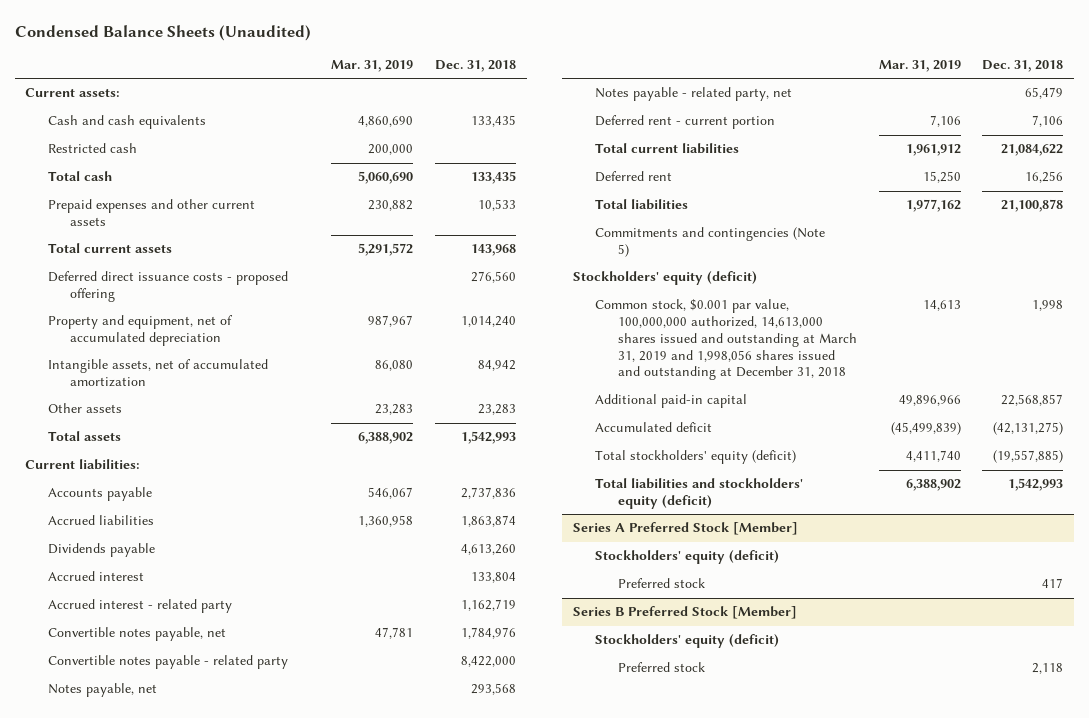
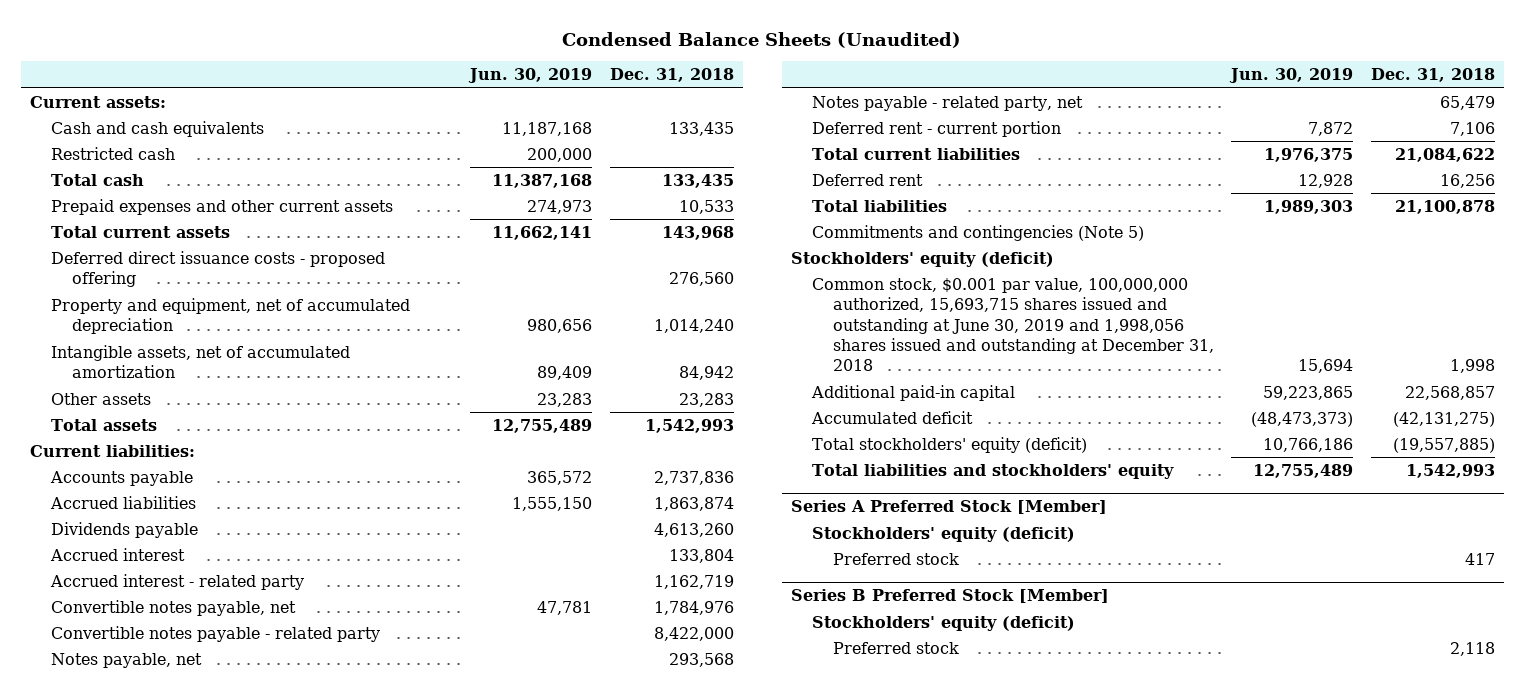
- | Mar. 31, 2019 | Dec. 31, 2018
+ | Jun. 30, 2019 | Dec. 31, 2018
- Common stock, $0.001 par value, 100,000,000 authorized, 14,613,000 shares issued and outstanding at March 31, 2019 and 1,998,056 shares issued and outstanding at December 31, 2018 | 14,613 | 1,998
+ Common stock, $0.001 par value, 100,000,000 authorized, 15,693,715 shares issued and outstanding at June 30, 2019 and 1,998,056 shares issued and outstanding at December 31, 2018 | 15,694 | 1,998
- Total liabilities and stockholders' equity (deficit) | 6,388,902 | 1,542,993
+ Total liabilities and stockholders' equity | 12,755,489 | 1,542,993

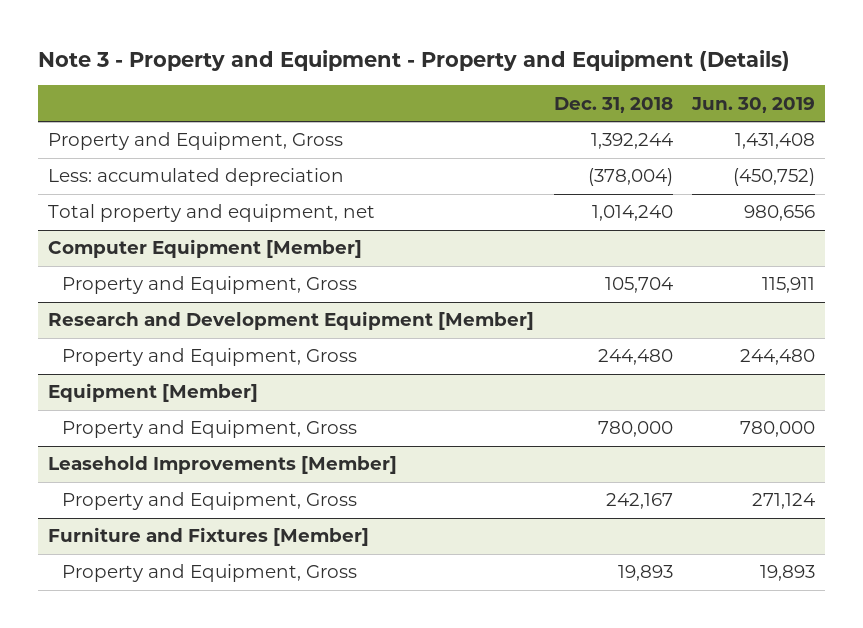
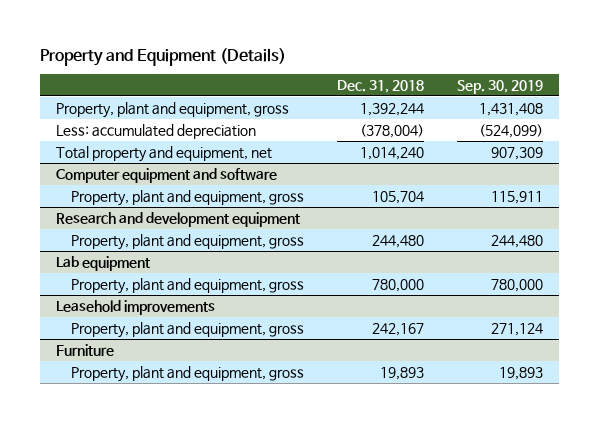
- Note 3 - Property and Equipment - Property and Equipment (Details)
+ Property and Equipment (Details)
- | Dec. 31, 2018 | Jun. 30, 2019
+ | Dec. 31, 2018 | Sep. 30, 2019
- Property and Equipment, Gross | 1,392,244 | 1,431,408
+ Property, plant and equipment, gross | 1,392,244 | 1,431,408
- Computer Equipment [Member]
- Property and Equipment, Gross | 105,704 | 115,911
- Research and Development Equipment [Member]
- Property and Equipment, Gross | 244,480 | 244,480
- Equipment [Member]
- Property and Equipment, Gross | 780,000 | 780,000
- Leasehold Improvements [Member]
- Property and Equipment, Gross | 242,167 | 271,124
- Furniture and Fixtures [Member]
- Property and Equipment, Gross | 19,893 | 19,893
+ Computer equipment and software
+ Property, plant and equipment, gross | 105,704 | 115,911
+ Research and development equipment
+ Property, plant and equipment, gross | 244,480 | 244,480
+ Lab equipment
+ Property, plant and equipment, gross | 780,000 | 780,000
+ Leasehold improvements
+ Property, plant and equipment, gross | 242,167 | 271,124
+ Furniture
+ Property, plant and equipment, gross | 19,893 | 19,893

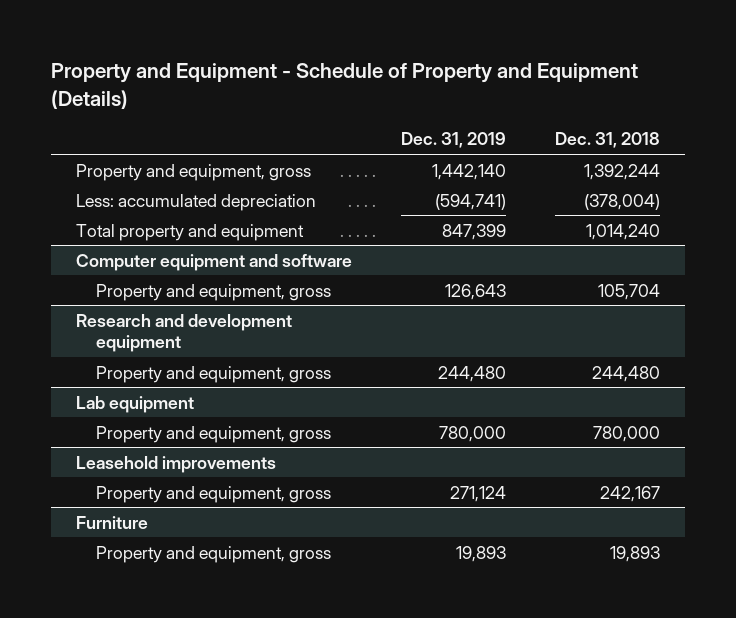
- Property and Equipment (Details)
+ Property and Equipment - Schedule of Property and Equipment (Details)
- | Dec. 31, 2018 | Sep. 30, 2019
+ | Dec. 31, 2019 | Dec. 31, 2018
- Property, plant and equipment, gross | 1,392,244 | 1,431,408
+ Property and equipment, gross | 1,442,140 | 1,392,244
- Total property and equipment, net | 1,014,240 | 907,309
+ Total property and equipment | 847,399 | 1,014,240
@ Computer equipment and software
- Property, plant and equipment, gross | 105,704 | 115,911
+ Property and equipment, gross | 126,643 | 105,704
@ Research and development equipment
- Property, plant and equipment, gross | 244,480 | 244,480
+ Property and equipment, gross | 244,480 | 244,480
@ Lab equipment
- Property, plant and equipment, gross | 780,000 | 780,000
+ Property and equipment, gross | 780,000 | 780,000
@ Leasehold improvements
- Property, plant and equipment, gross | 242,167 | 271,124
+ Property and equipment, gross | 271,124 | 242,167
@ Furniture
- Property, plant and equipment, gross | 19,893 | 19,893
+ Property and equipment, gross | 19,893 | 19,893

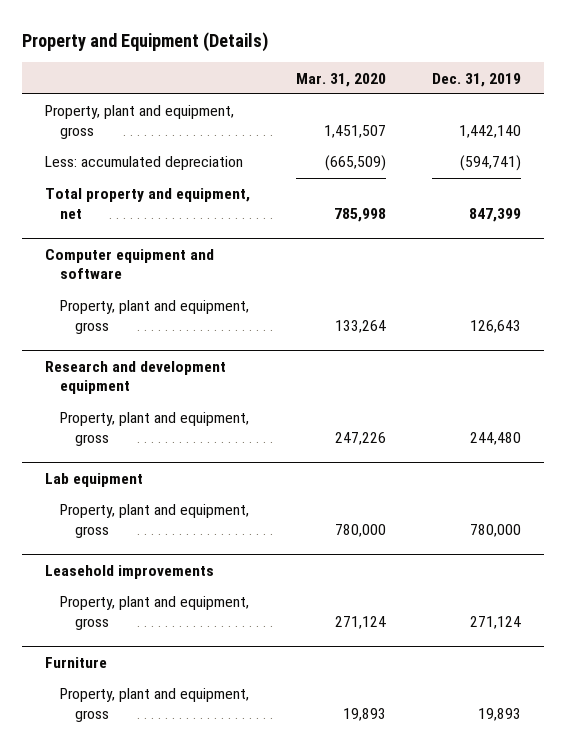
- Property and Equipment - Schedule of Property and Equipment (Details)
+ Property and Equipment (Details)
- | Dec. 31, 2019 | Dec. 31, 2018
+ | Mar. 31, 2020 | Dec. 31, 2019
- Property and equipment, gross | 1,442,140 | 1,392,244
+ Property, plant and equipment, gross | 1,451,507 | 1,442,140
- Total property and equipment | 847,399 | 1,014,240
+ Total property and equipment, net | 785,998 | 847,399
@ Computer equipment and software
- Property and equipment, gross | 126,643 | 105,704
+ Property, plant and equipment, gross | 133,264 | 126,643
@ Research and development equipment
- Property and equipment, gross | 244,480 | 244,480
+ Property, plant and equipment, gross | 247,226 | 244,480
@ Lab equipment
- Property and equipment, gross | 780,000 | 780,000
+ Property, plant and equipment, gross | 780,000 | 780,000
@ Leasehold improvements
- Property and equipment, gross | 271,124 | 242,167
+ Property, plant and equipment, gross | 271,124 | 271,124
@ Furniture
- Property and equipment, gross | 19,893 | 19,893
+ Property, plant and equipment, gross | 19,893 | 19,893

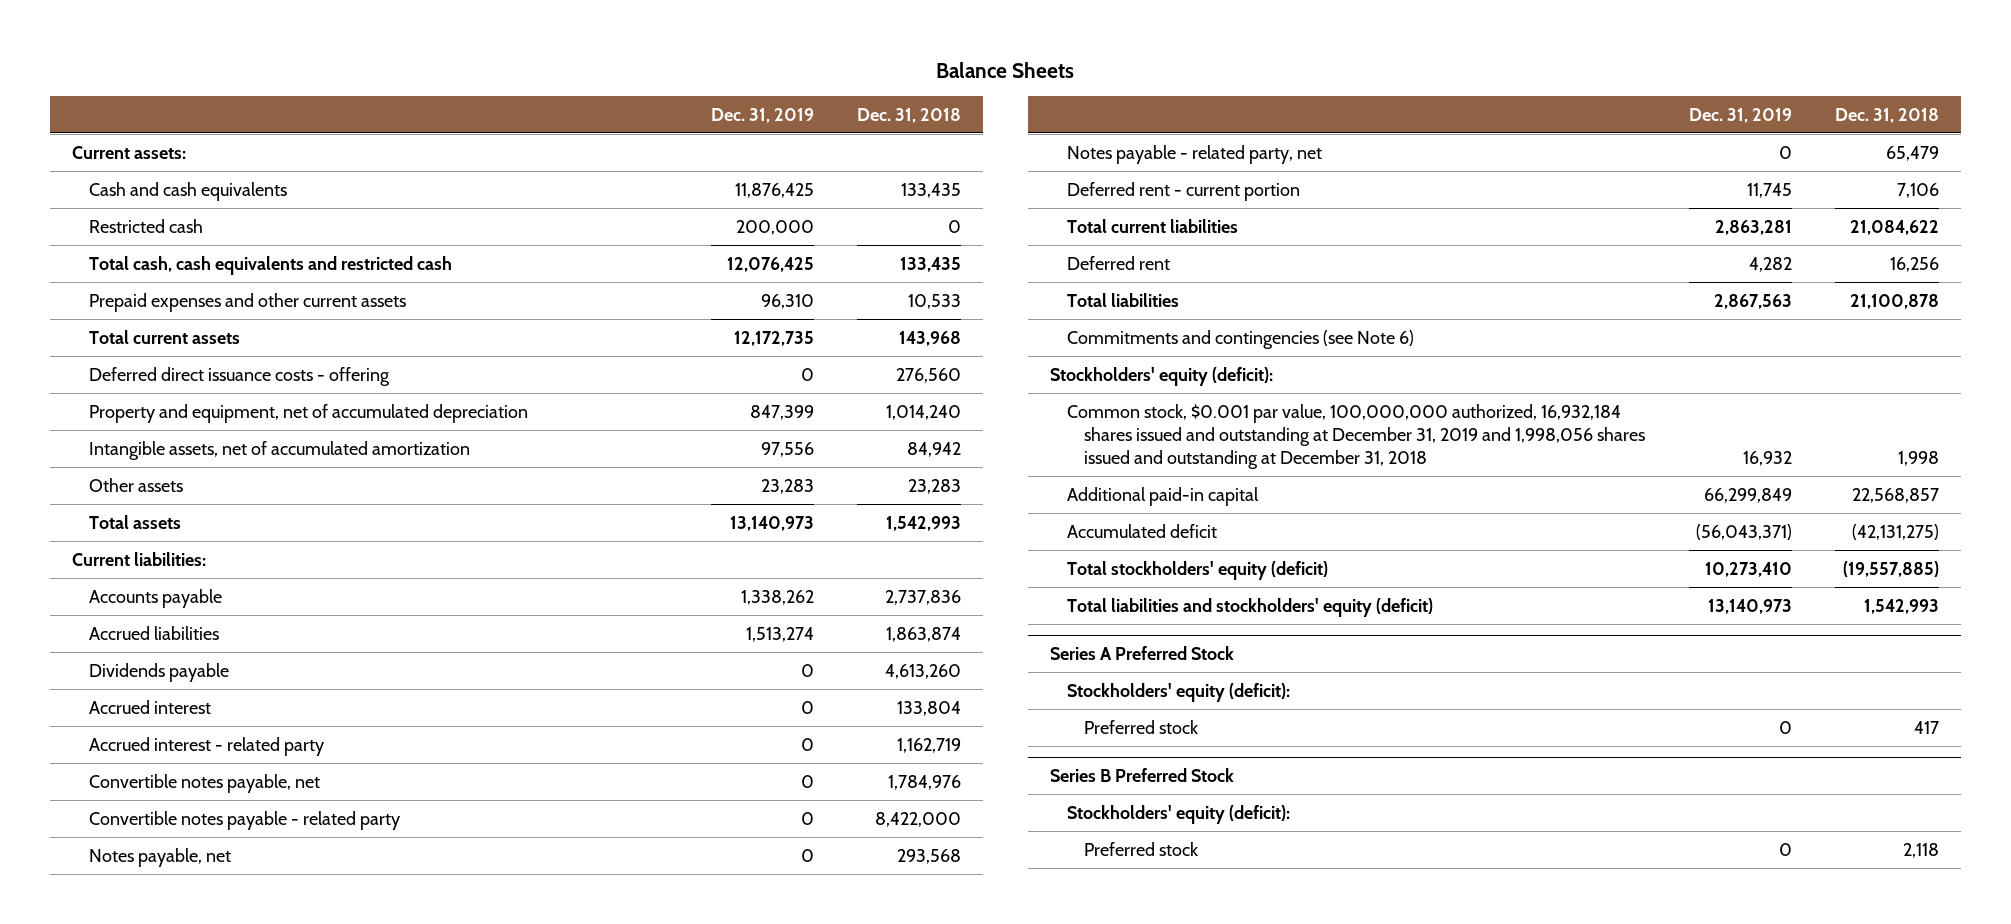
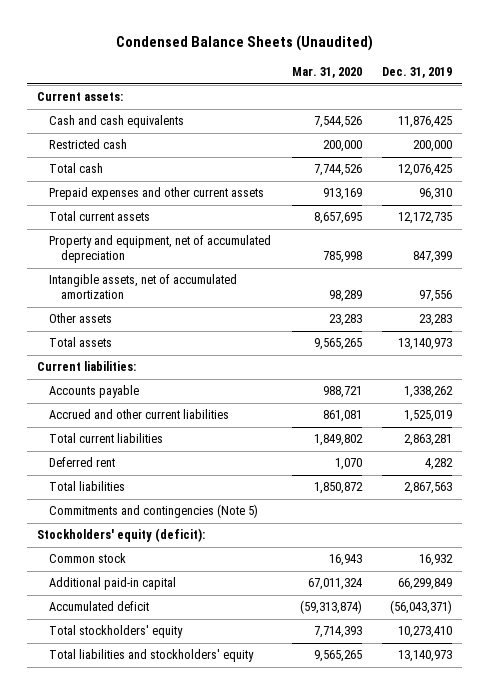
- Balance Sheets
+ Condensed Balance Sheets (Unaudited)
- | Dec. 31, 2019 | Dec. 31, 2018
+ | Mar. 31, 2020 | Dec. 31, 2019
- Total cash, cash equivalents and restricted cash | 12,076,425 | 133,435
+ Total cash | 7,744,526 | 12,076,425
- Deferred direct issuance costs - offering | 0 | 276,560
- Accrued liabilities | 1,513,274 | 1,863,874
- Dividends payable | 0 | 4,613,260
- Accrued interest | 0 | 133,804
- Accrued interest - related party | 0 | 1,162,719
- Convertible notes payable, net | 0 | 1,784,976
- Convertible notes payable - related party | 0 | 8,422,000
- Notes payable, net | 0 | 293,568
- Notes payable - related party, net | 0 | 65,479
- Deferred rent - current portion | 11,745 | 7,106
+ Accrued and other current liabilities | 861,081 | 1,525,019
- Commitments and contingencies (see Note 6)
+ Commitments and contingencies (Note 5)
- Common stock, $0.001 par value, 100,000,000 authorized, 16,932,184 shares issued and outstanding at December 31, 2019 and 1,998,056 shares issued and outstanding at December 31, 2018 | 16,932 | 1,998
+ Common stock | 16,943 | 16,932
- Total stockholders' equity (deficit) | 10,273,410 | (19,557,885)
- Total liabilities and stockholders' equity (deficit) | 13,140,973 | 1,542,993
- Series A Preferred Stock
- Stockholders' equity (deficit):
- Preferred stock | 0 | 417
- Series B Preferred Stock
- Stockholders' equity (deficit):
- Preferred stock | 0 | 2,118
+ Total stockholders' equity | 7,714,393 | 10,273,410
+ Total liabilities and stockholders' equity | 9,565,265 | 13,140,973

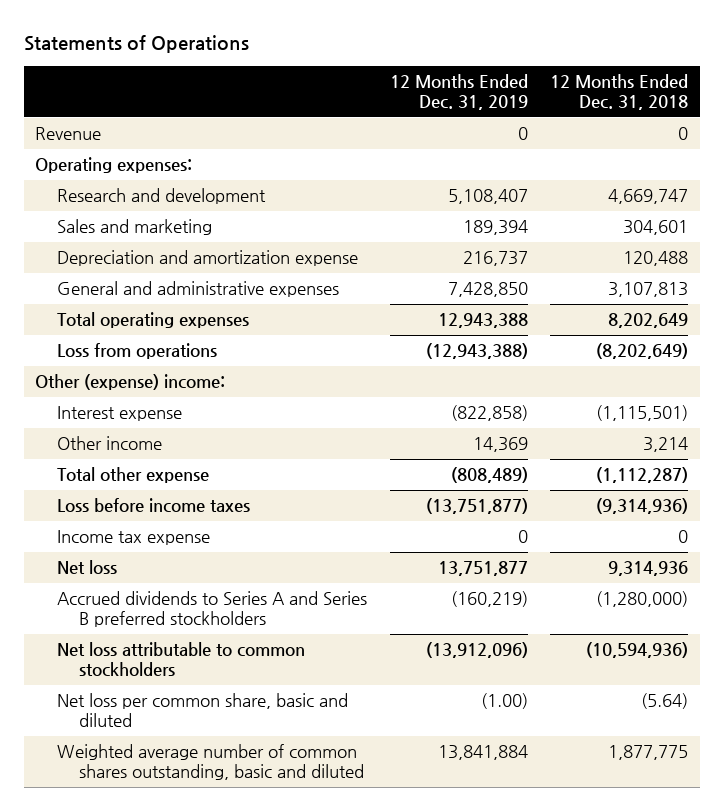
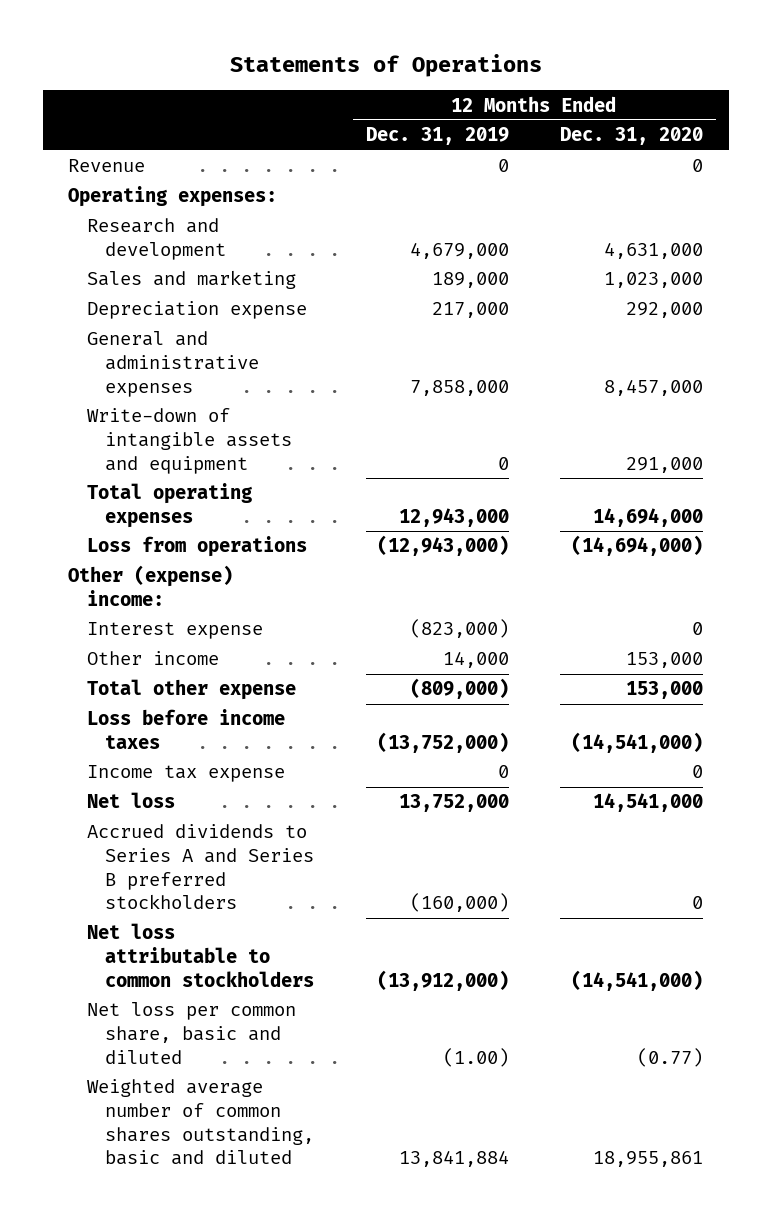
- | 12 Months Ended Dec. 31, 2019 | 12 Months Ended Dec. 31, 2018
+ | 12 Months Ended Dec. 31, 2019 | 12 Months Ended Dec. 31, 2020
- Research and development | 5,108,407 | 4,669,747
- Sales and marketing | 189,394 | 304,601
- Depreciation and amortization expense | 216,737 | 120,488
- General and administrative expenses | 7,428,850 | 3,107,813
- Total operating expenses | 12,943,388 | 8,202,649
- Loss from operations | (12,943,388) | (8,202,649)
+ Research and development | 4,679,000 | 4,631,000
+ Sales and marketing | 189,000 | 1,023,000
+ Depreciation expense | 217,000 | 292,000
+ General and administrative expenses | 7,858,000 | 8,457,000
+ Write-down of intangible assets and equipment | 0 | 291,000
+ Total operating expenses | 12,943,000 | 14,694,000
+ Loss from operations | (12,943,000) | (14,694,000)
- Interest expense | (822,858) | (1,115,501)
- Other income | 14,369 | 3,214
- Total other expense | (808,489) | (1,112,287)
- Loss before income taxes | (13,751,877) | (9,314,936)
+ Interest expense | (823,000) | 0
+ Other income | 14,000 | 153,000
+ Total other expense | (809,000) | 153,000
+ Loss before income taxes | (13,752,000) | (14,541,000)
- Net loss | 13,751,877 | 9,314,936
- Accrued dividends to Series A and Series B preferred stockholders | (160,219) | (1,280,000)
- Net loss attributable to common stockholders | (13,912,096) | (10,594,936)
+ Net loss | 13,752,000 | 14,541,000
+ Accrued dividends to Series A and Series B preferred stockholders | (160,000) | 0
+ Net loss attributable to common stockholders | (13,912,000) | (14,541,000)

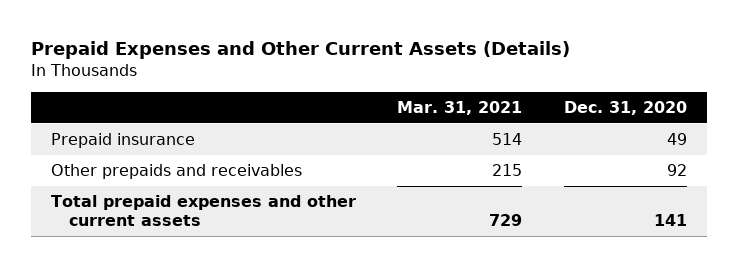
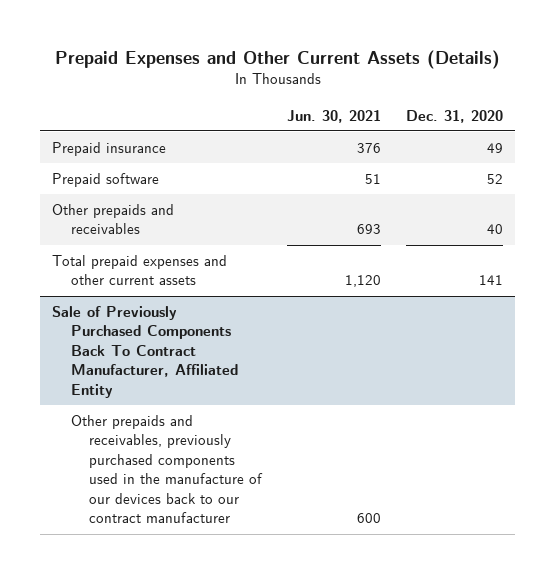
- | Mar. 31, 2021 | Dec. 31, 2020
+ | Jun. 30, 2021 | Dec. 31, 2020
- Other prepaids and receivables | 215 | 92
+ Prepaid software | 51 | 52
+ Other prepaids and receivables | 693 | 40
+ Sale of Previously Purchased Components Back To Contract Manufacturer, Affiliated Entity
+ Other prepaids and receivables, previously purchased components used in the manufacture of our devices back to our contract manufacturer | 600 |

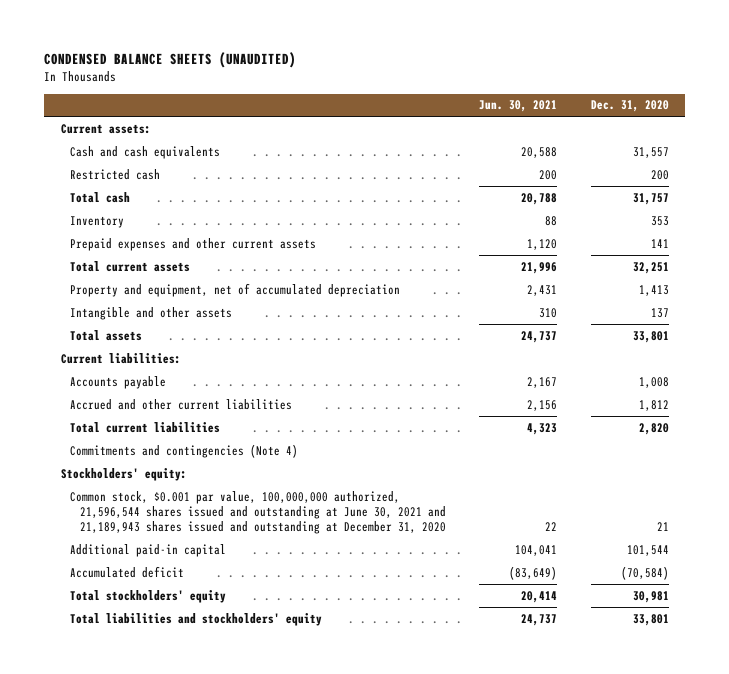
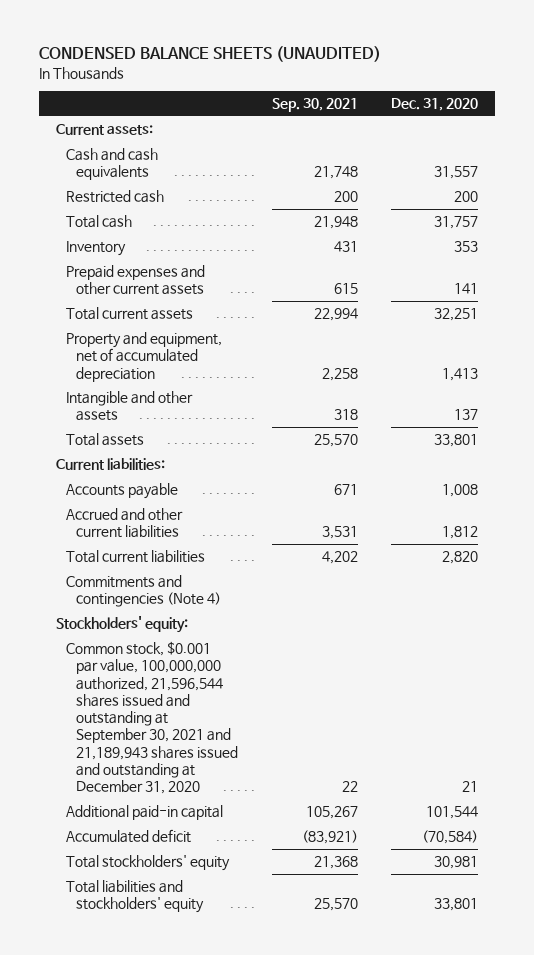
- | Jun. 30, 2021 | Dec. 31, 2020
+ | Sep. 30, 2021 | Dec. 31, 2020
- Common stock, $0.001 par value, 100,000,000 authorized, 21,596,544 shares issued and outstanding at June 30, 2021 and 21,189,943 shares issued and outstanding at December 31, 2020 | 22 | 21
+ Common stock, $0.001 par value, 100,000,000 authorized, 21,596,544 shares issued and outstanding at September 30, 2021 and 21,189,943 shares issued and outstanding at December 31, 2020 | 22 | 21

